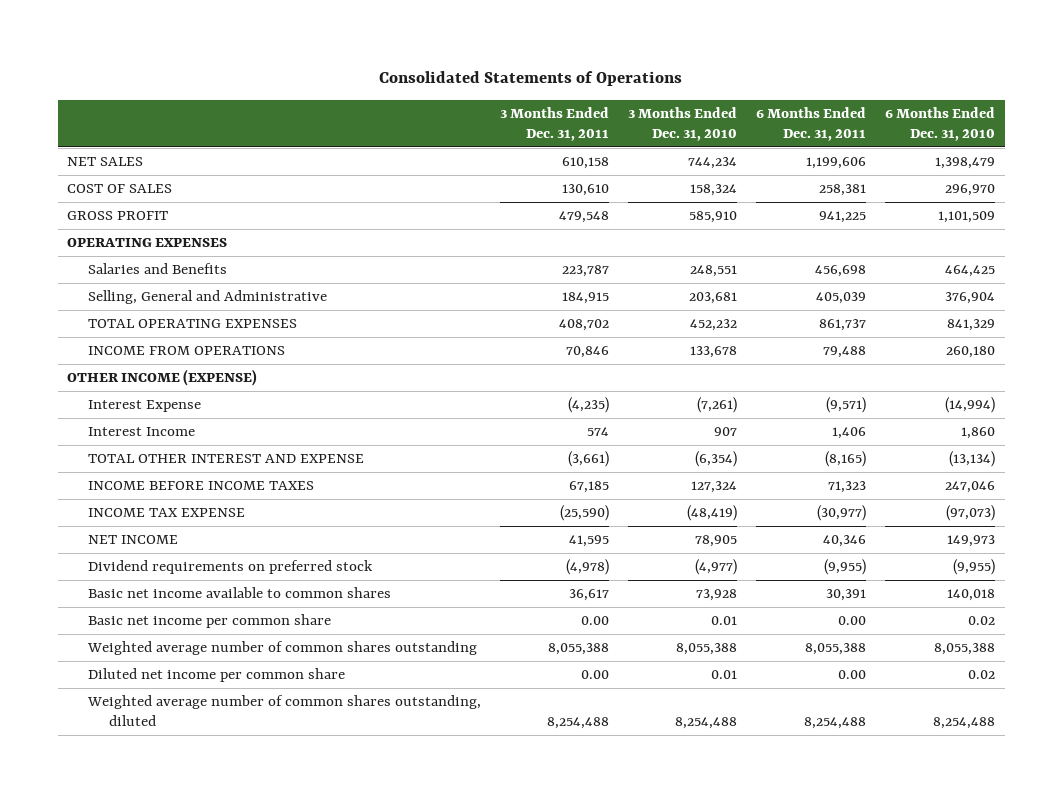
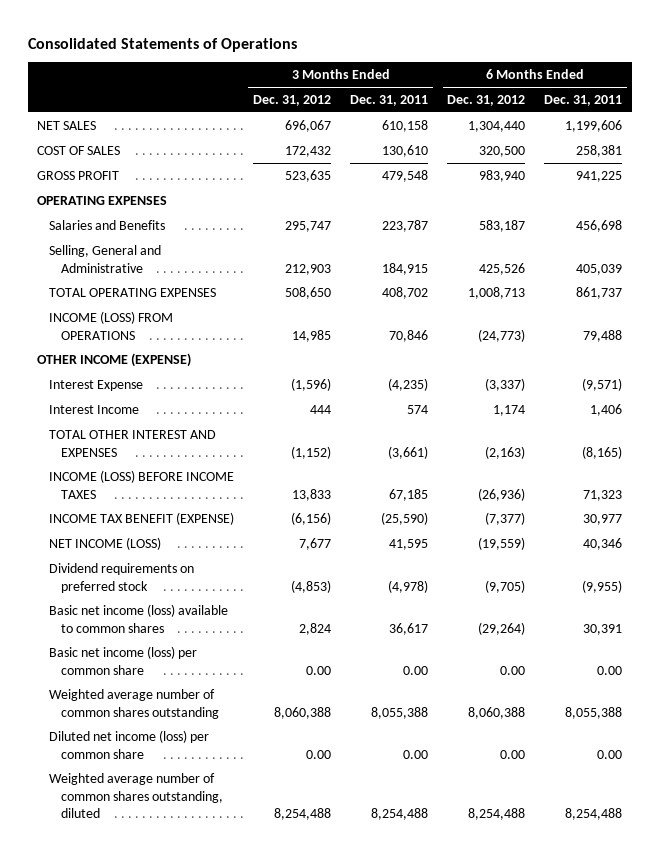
- | 3 Months Ended Dec. 31, 2011 | 3 Months Ended Dec. 31, 2010 | 6 Months Ended Dec. 31, 2011 | 6 Months Ended Dec. 31, 2010
+ | 3 Months Ended Dec. 31, 2012 | 3 Months Ended Dec. 31, 2011 | 6 Months Ended Dec. 31, 2012 | 6 Months Ended Dec. 31, 2011
- INCOME FROM OPERATIONS | 70,846 | 133,678 | 79,488 | 260,180
+ INCOME (LOSS) FROM OPERATIONS | 14,985 | 70,846 | (24,773) | 79,488
- TOTAL OTHER INTEREST AND EXPENSE | (3,661) | (6,354) | (8,165) | (13,134)
- INCOME BEFORE INCOME TAXES | 67,185 | 127,324 | 71,323 | 247,046
- INCOME TAX EXPENSE | (25,590) | (48,419) | (30,977) | (97,073)
- NET INCOME | 41,595 | 78,905 | 40,346 | 149,973
+ TOTAL OTHER INTEREST AND EXPENSES | (1,152) | (3,661) | (2,163) | (8,165)
+ INCOME (LOSS) BEFORE INCOME TAXES | 13,833 | 67,185 | (26,936) | 71,323
+ INCOME TAX BENEFIT (EXPENSE) | (6,156) | (25,590) | (7,377) | 30,977
+ NET INCOME (LOSS) | 7,677 | 41,595 | (19,559) | 40,346
- Basic net income available to common shares | 36,617 | 73,928 | 30,391 | 140,018
- Basic net income per common share | 0.00 | 0.01 | 0.00 | 0.02
+ Basic net income (loss) available to common shares | 2,824 | 36,617 | (29,264) | 30,391
+ Basic net income (loss) per common share | 0.00 | 0.00 | 0.00 | 0.00
- Diluted net income per common share | 0.00 | 0.01 | 0.00 | 0.02
+ Diluted net income (loss) per common share | 0.00 | 0.00 | 0.00 | 0.00

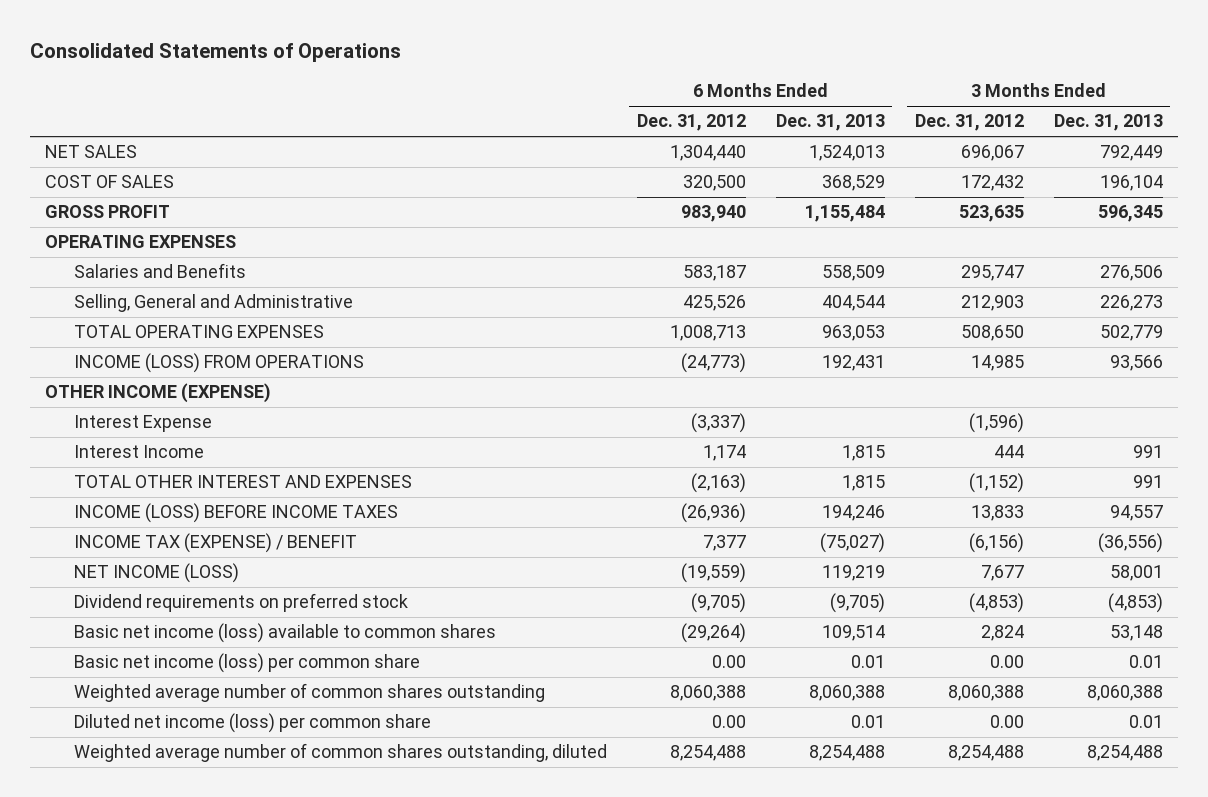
- | 3 Months Ended Dec. 31, 2012 | 3 Months Ended Dec. 31, 2011 | 6 Months Ended Dec. 31, 2012 | 6 Months Ended Dec. 31, 2011
+ | 6 Months Ended Dec. 31, 2012 | 6 Months Ended Dec. 31, 2013 | 3 Months Ended Dec. 31, 2012 | 3 Months Ended Dec. 31, 2013
- INCOME TAX BENEFIT (EXPENSE) | (6,156) | (25,590) | (7,377) | 30,977
+ INCOME TAX (EXPENSE) / BENEFIT | 7,377 | (75,027) | (6,156) | (36,556)

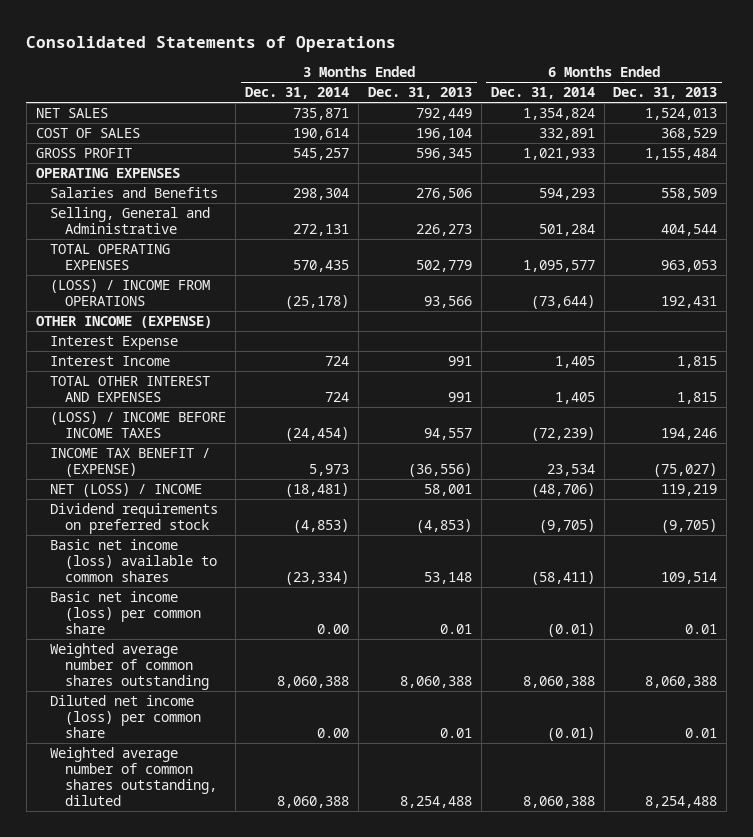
- | 6 Months Ended Dec. 31, 2012 | 6 Months Ended Dec. 31, 2013 | 3 Months Ended Dec. 31, 2012 | 3 Months Ended Dec. 31, 2013
+ | 3 Months Ended Dec. 31, 2014 | 3 Months Ended Dec. 31, 2013 | 6 Months Ended Dec. 31, 2014 | 6 Months Ended Dec. 31, 2013
- INCOME (LOSS) FROM OPERATIONS | (24,773) | 192,431 | 14,985 | 93,566
+ (LOSS) / INCOME FROM OPERATIONS | (25,178) | 93,566 | (73,644) | 192,431
- INCOME (LOSS) BEFORE INCOME TAXES | (26,936) | 194,246 | 13,833 | 94,557
- INCOME TAX (EXPENSE) / BENEFIT | 7,377 | (75,027) | (6,156) | (36,556)
- NET INCOME (LOSS) | (19,559) | 119,219 | 7,677 | 58,001
+ (LOSS) / INCOME BEFORE INCOME TAXES | (24,454) | 94,557 | (72,239) | 194,246
+ INCOME TAX BENEFIT / (EXPENSE) | 5,973 | (36,556) | 23,534 | (75,027)
+ NET (LOSS) / INCOME | (18,481) | 58,001 | (48,706) | 119,219

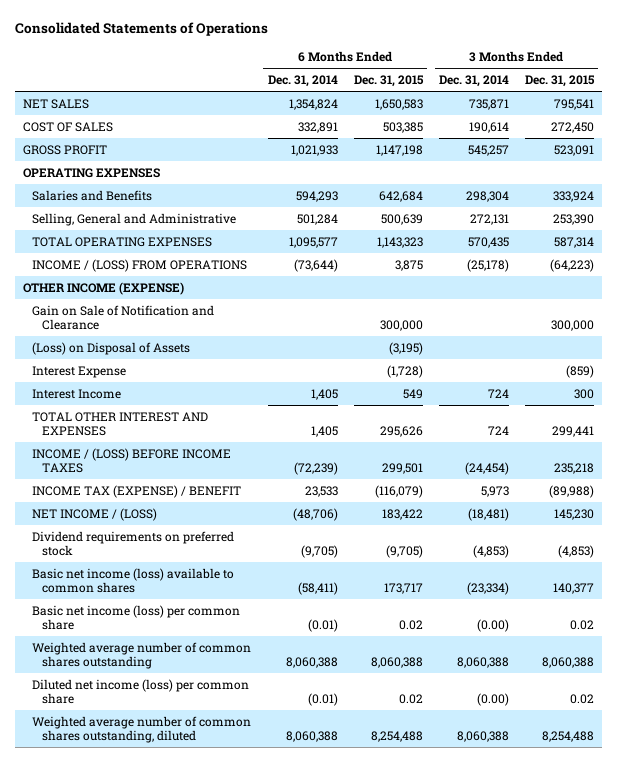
- | 3 Months Ended Dec. 31, 2014 | 3 Months Ended Dec. 31, 2013 | 6 Months Ended Dec. 31, 2014 | 6 Months Ended Dec. 31, 2013
+ | 6 Months Ended Dec. 31, 2014 | 6 Months Ended Dec. 31, 2015 | 3 Months Ended Dec. 31, 2014 | 3 Months Ended Dec. 31, 2015
- (LOSS) / INCOME FROM OPERATIONS | (25,178) | 93,566 | (73,644) | 192,431
+ INCOME / (LOSS) FROM OPERATIONS | (73,644) | 3,875 | (25,178) | (64,223)
+ Gain on Sale of Notification and Clearance | | 300,000 | | 300,000
+ (Loss) on Disposal of Assets | | (3,195) | |
- (LOSS) / INCOME BEFORE INCOME TAXES | (24,454) | 94,557 | (72,239) | 194,246
- INCOME TAX BENEFIT / (EXPENSE) | 5,973 | (36,556) | 23,534 | (75,027)
- NET (LOSS) / INCOME | (18,481) | 58,001 | (48,706) | 119,219
+ INCOME / (LOSS) BEFORE INCOME TAXES | (72,239) | 299,501 | (24,454) | 235,218
+ INCOME TAX (EXPENSE) / BENEFIT | 23,533 | (116,079) | 5,973 | (89,988)
+ NET INCOME / (LOSS) | (48,706) | 183,422 | (18,481) | 145,230
- Basic net income (loss) per common share | 0.00 | 0.01 | (0.01) | 0.01
+ Basic net income (loss) per common share | (0.01) | 0.02 | (0.00) | 0.02
- Diluted net income (loss) per common share | 0.00 | 0.01 | (0.01) | 0.01
+ Diluted net income (loss) per common share | (0.01) | 0.02 | (0.00) | 0.02

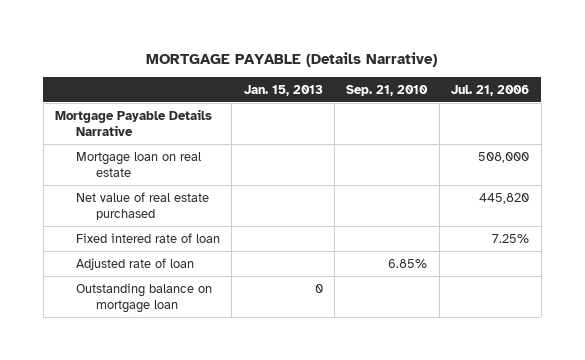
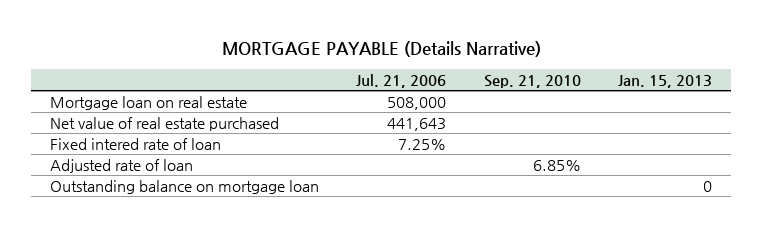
- | Jan. 15, 2013 | Sep. 21, 2010 | Jul. 21, 2006
+ | Jul. 21, 2006 | Sep. 21, 2010 | Jan. 15, 2013
- Mortgage Payable Details Narrative
- Net value of real estate purchased | | | 445,820
+ Net value of real estate purchased | 441,643 | |

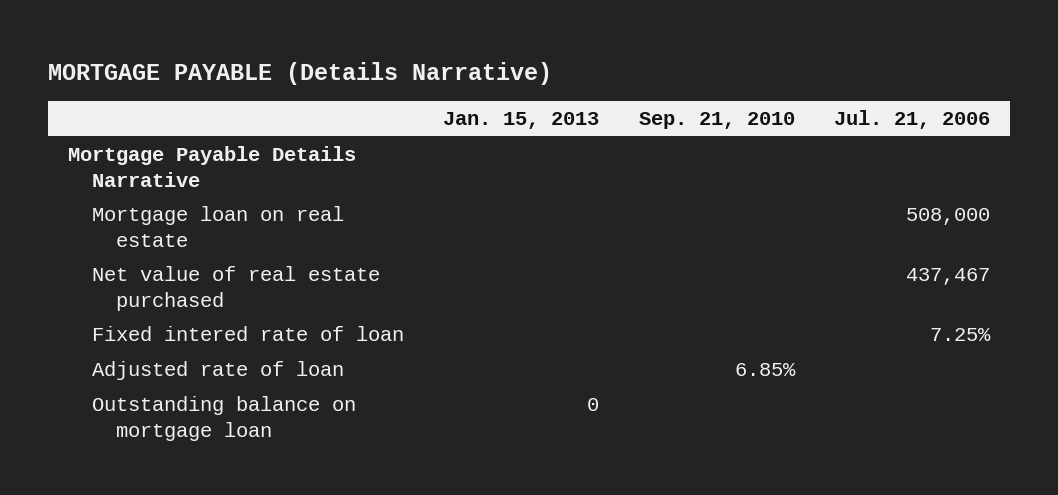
- | Jul. 21, 2006 | Sep. 21, 2010 | Jan. 15, 2013
+ | Jan. 15, 2013 | Sep. 21, 2010 | Jul. 21, 2006
+ Mortgage Payable Details Narrative
- Net value of real estate purchased | 441,643 | |
+ Net value of real estate purchased | | | 437,467

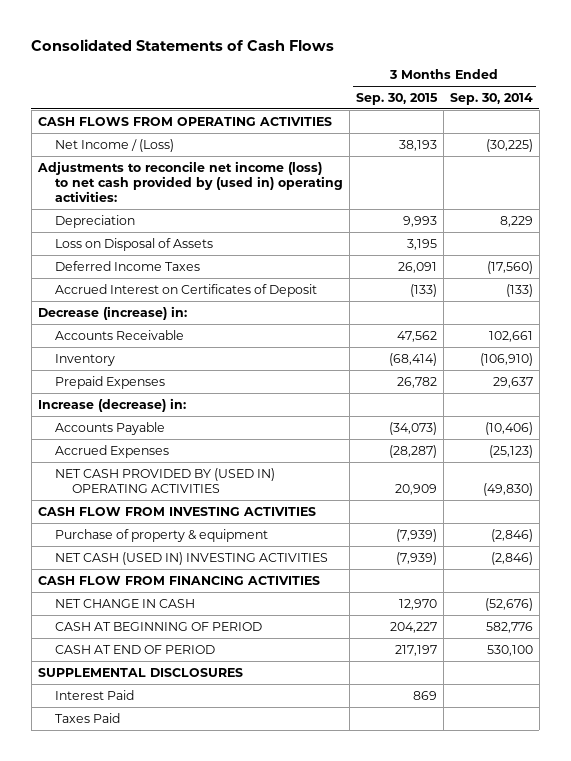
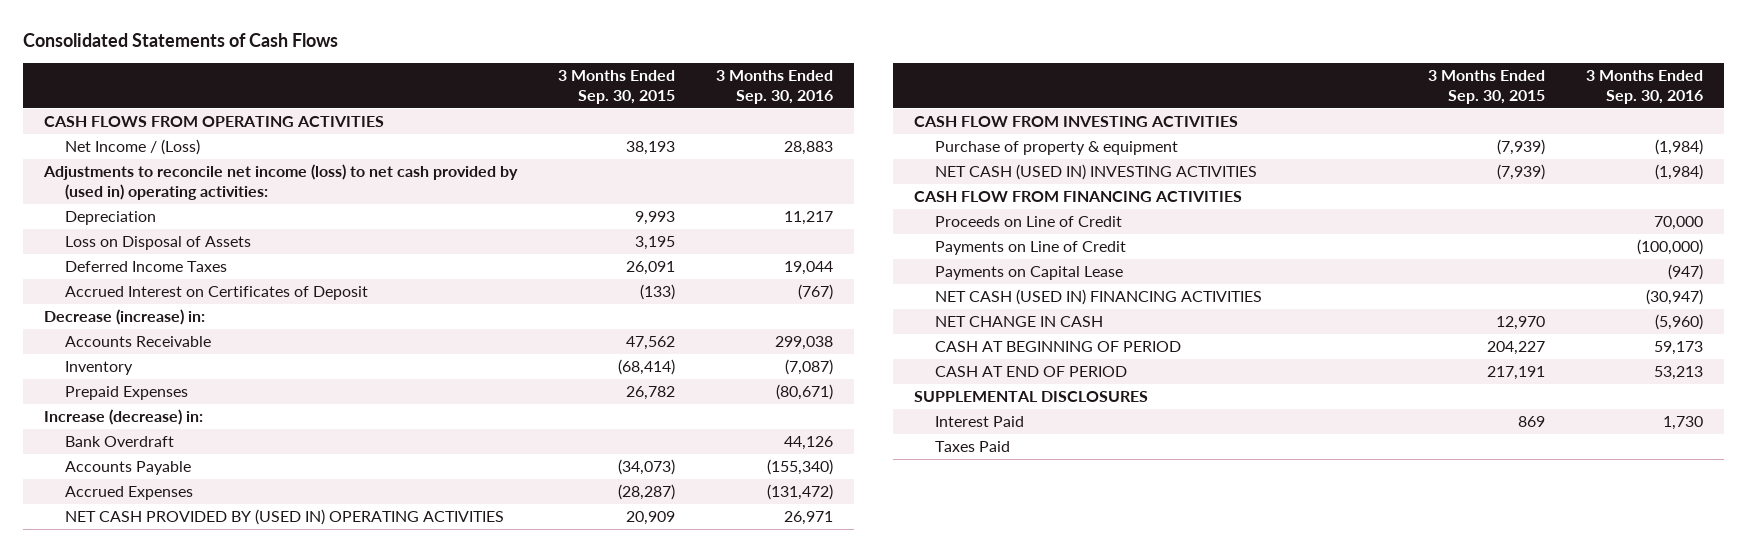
- | 3 Months Ended Sep. 30, 2015 | 3 Months Ended Sep. 30, 2014
+ | 3 Months Ended Sep. 30, 2015 | 3 Months Ended Sep. 30, 2016
+ Bank Overdraft | | 44,126
+ Proceeds on Line of Credit | | 70,000
+ Payments on Line of Credit | | (100,000)
+ Payments on Capital Lease | | (947)
+ NET CASH (USED IN) FINANCING ACTIVITIES | | (30,947)
- CASH AT END OF PERIOD | 217,197 | 530,100
+ CASH AT END OF PERIOD | 217,191 | 53,213

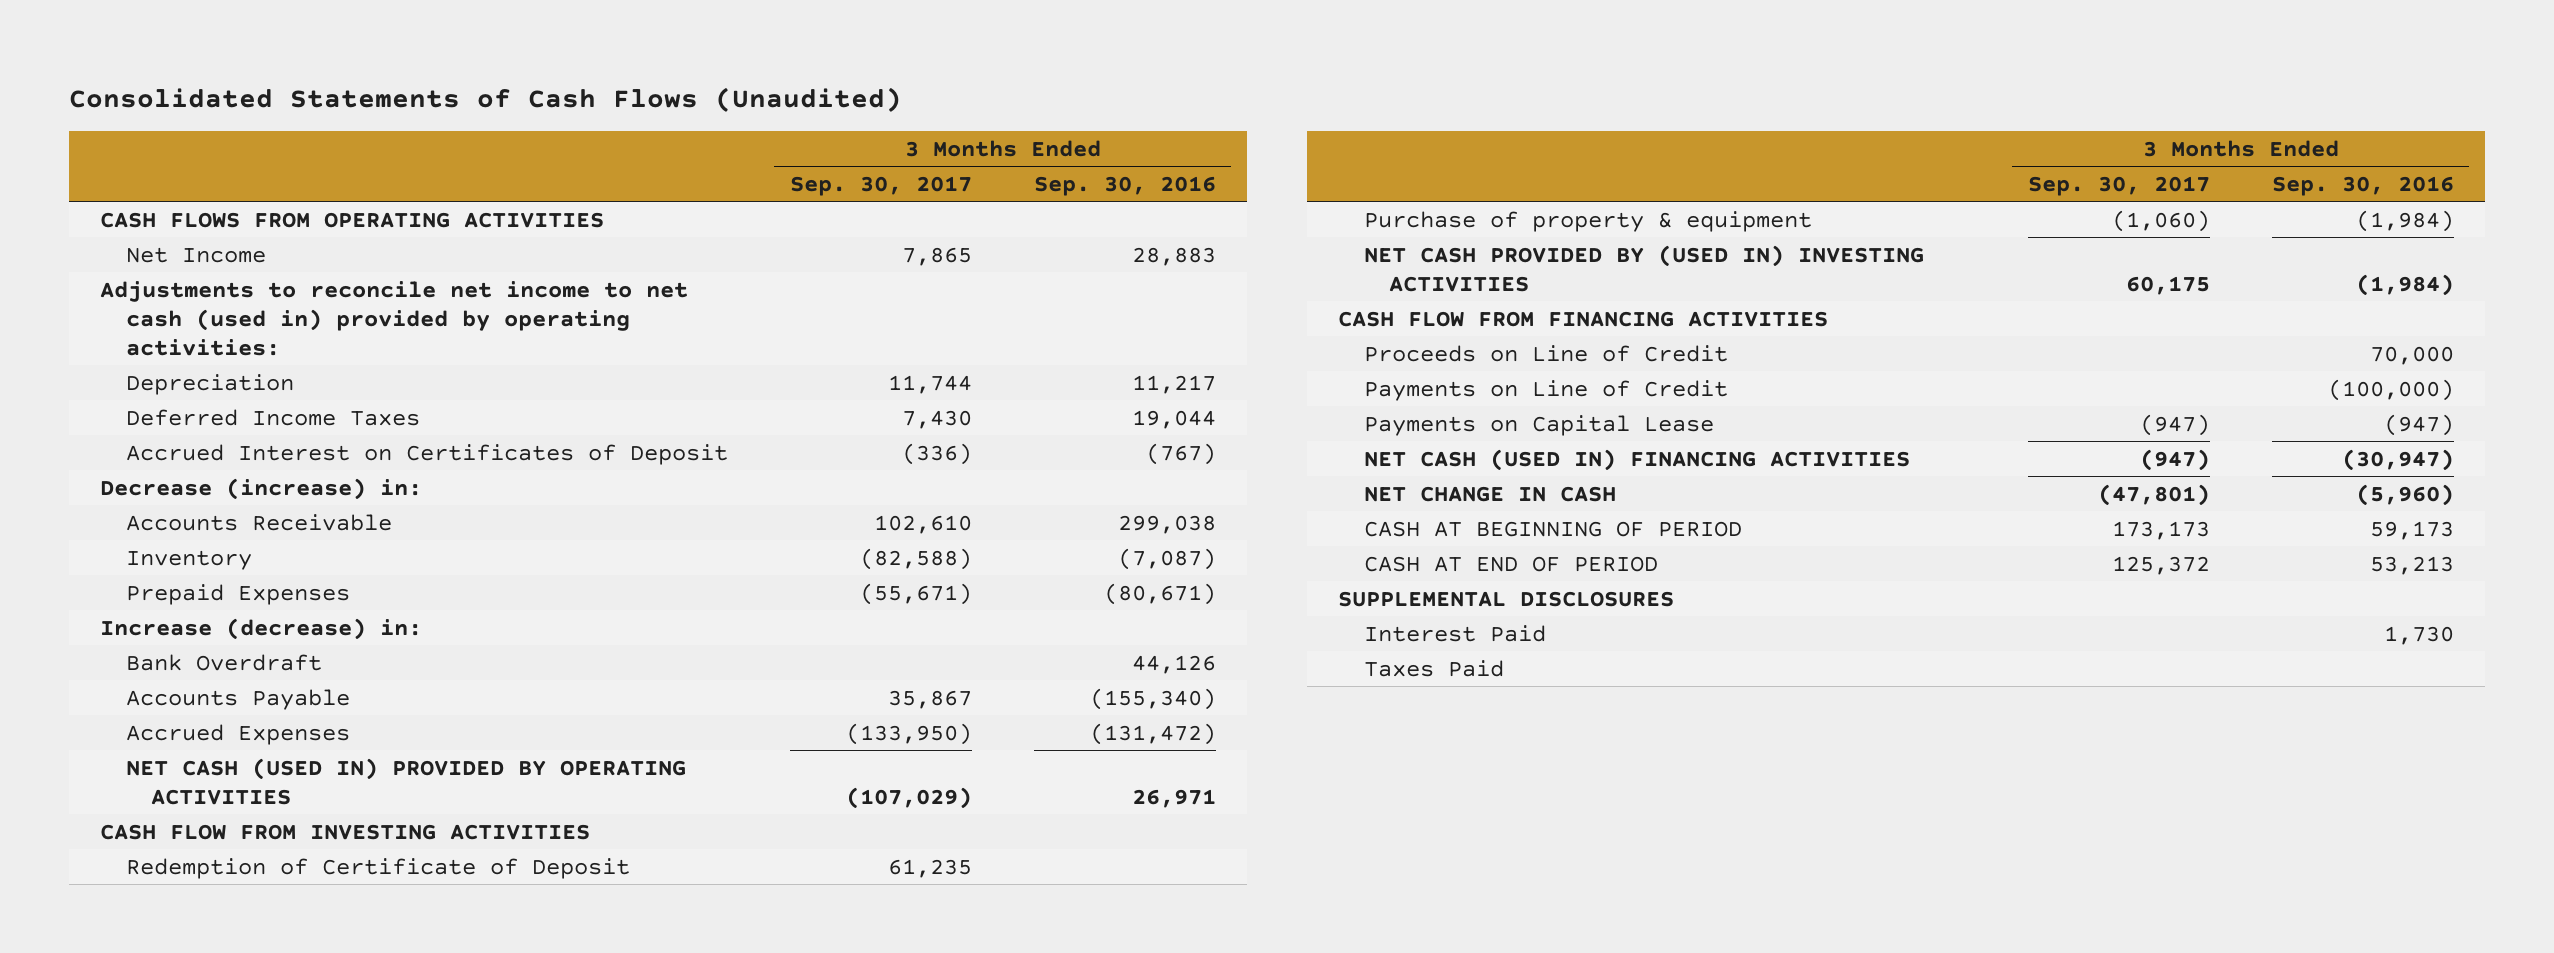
- Consolidated Statements of Cash Flows
+ Consolidated Statements of Cash Flows (Unaudited)
- | 3 Months Ended Sep. 30, 2015 | 3 Months Ended Sep. 30, 2016
+ | 3 Months Ended Sep. 30, 2017 | 3 Months Ended Sep. 30, 2016
- Net Income / (Loss) | 38,193 | 28,883
- Adjustments to reconcile net income (loss) to net cash provided by (used in) operating activities:
+ Net Income | 7,865 | 28,883
+ Adjustments to reconcile net income to net cash (used in) provided by operating activities:
- Loss on Disposal of Assets | 3,195 |
- NET CASH PROVIDED BY (USED IN) OPERATING ACTIVITIES | 20,909 | 26,971
+ NET CASH (USED IN) PROVIDED BY OPERATING ACTIVITIES | (107,029) | 26,971
+ Redemption of Certificate of Deposit | 61,235 |
- NET CASH (USED IN) INVESTING ACTIVITIES | (7,939) | (1,984)
+ NET CASH PROVIDED BY (USED IN) INVESTING ACTIVITIES | 60,175 | (1,984)

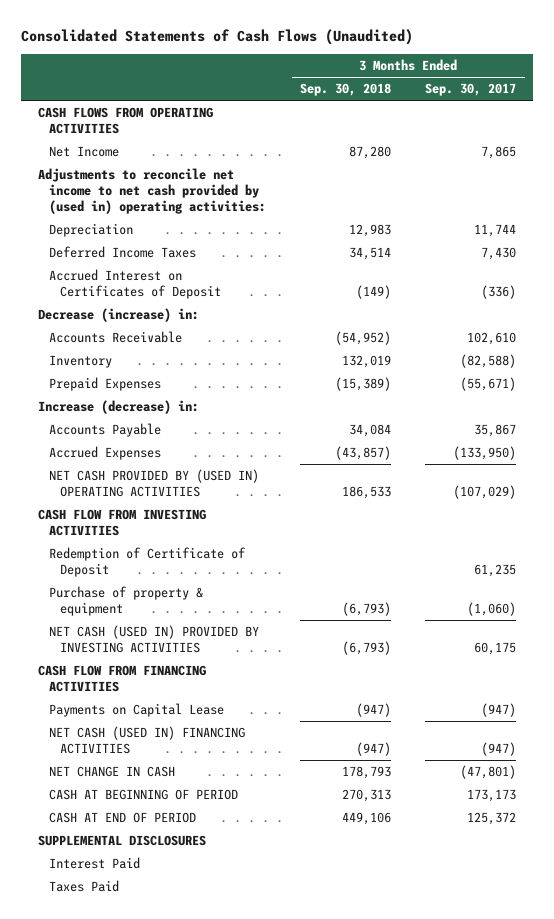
- | 3 Months Ended Sep. 30, 2017 | 3 Months Ended Sep. 30, 2016
+ | 3 Months Ended Sep. 30, 2018 | 3 Months Ended Sep. 30, 2017
- Adjustments to reconcile net income to net cash (used in) provided by operating activities:
+ Adjustments to reconcile net income to net cash provided by (used in) operating activities:
- Bank Overdraft | | 44,126
- NET CASH (USED IN) PROVIDED BY OPERATING ACTIVITIES | (107,029) | 26,971
+ NET CASH PROVIDED BY (USED IN) OPERATING ACTIVITIES | 186,533 | (107,029)
- NET CASH PROVIDED BY (USED IN) INVESTING ACTIVITIES | 60,175 | (1,984)
+ NET CASH (USED IN) PROVIDED BY INVESTING ACTIVITIES | (6,793) | 60,175
- Proceeds on Line of Credit | | 70,000
- Payments on Line of Credit | | (100,000)

